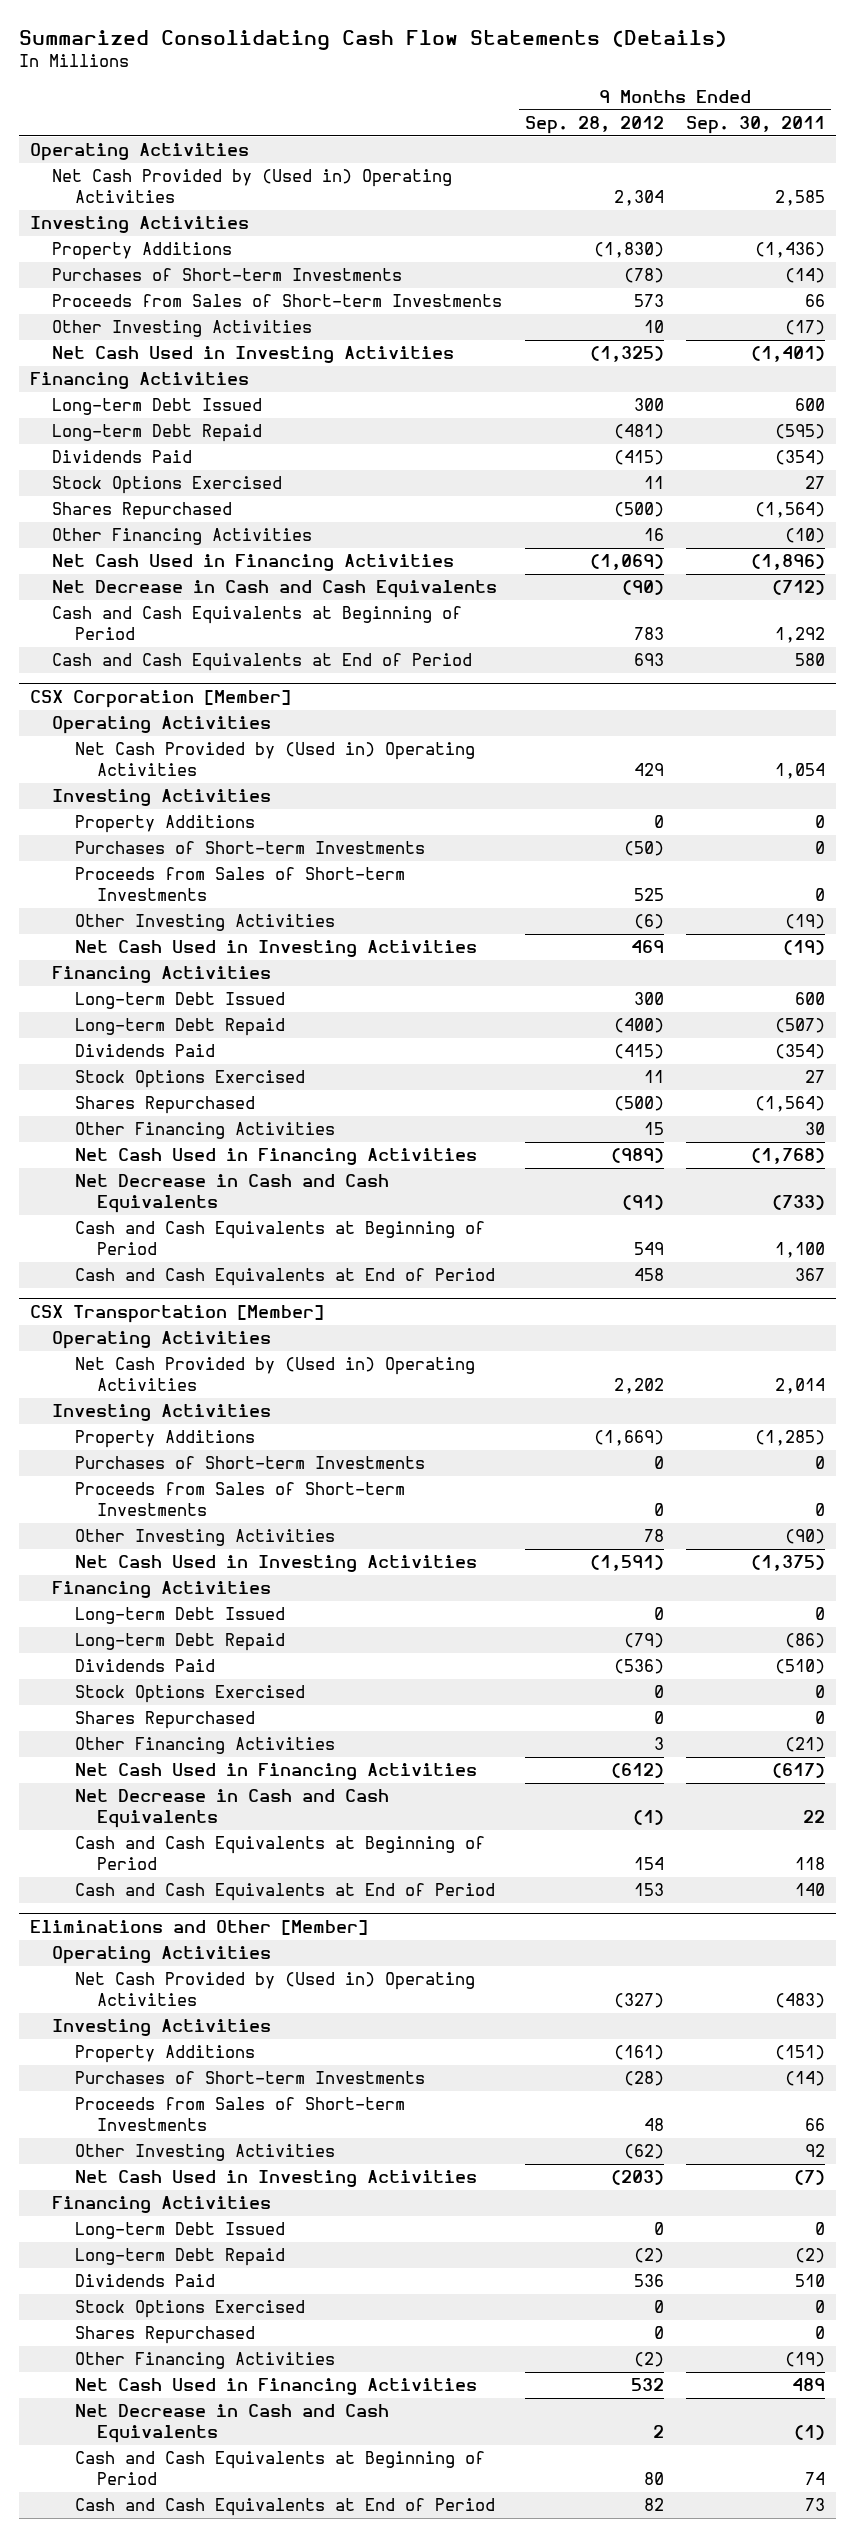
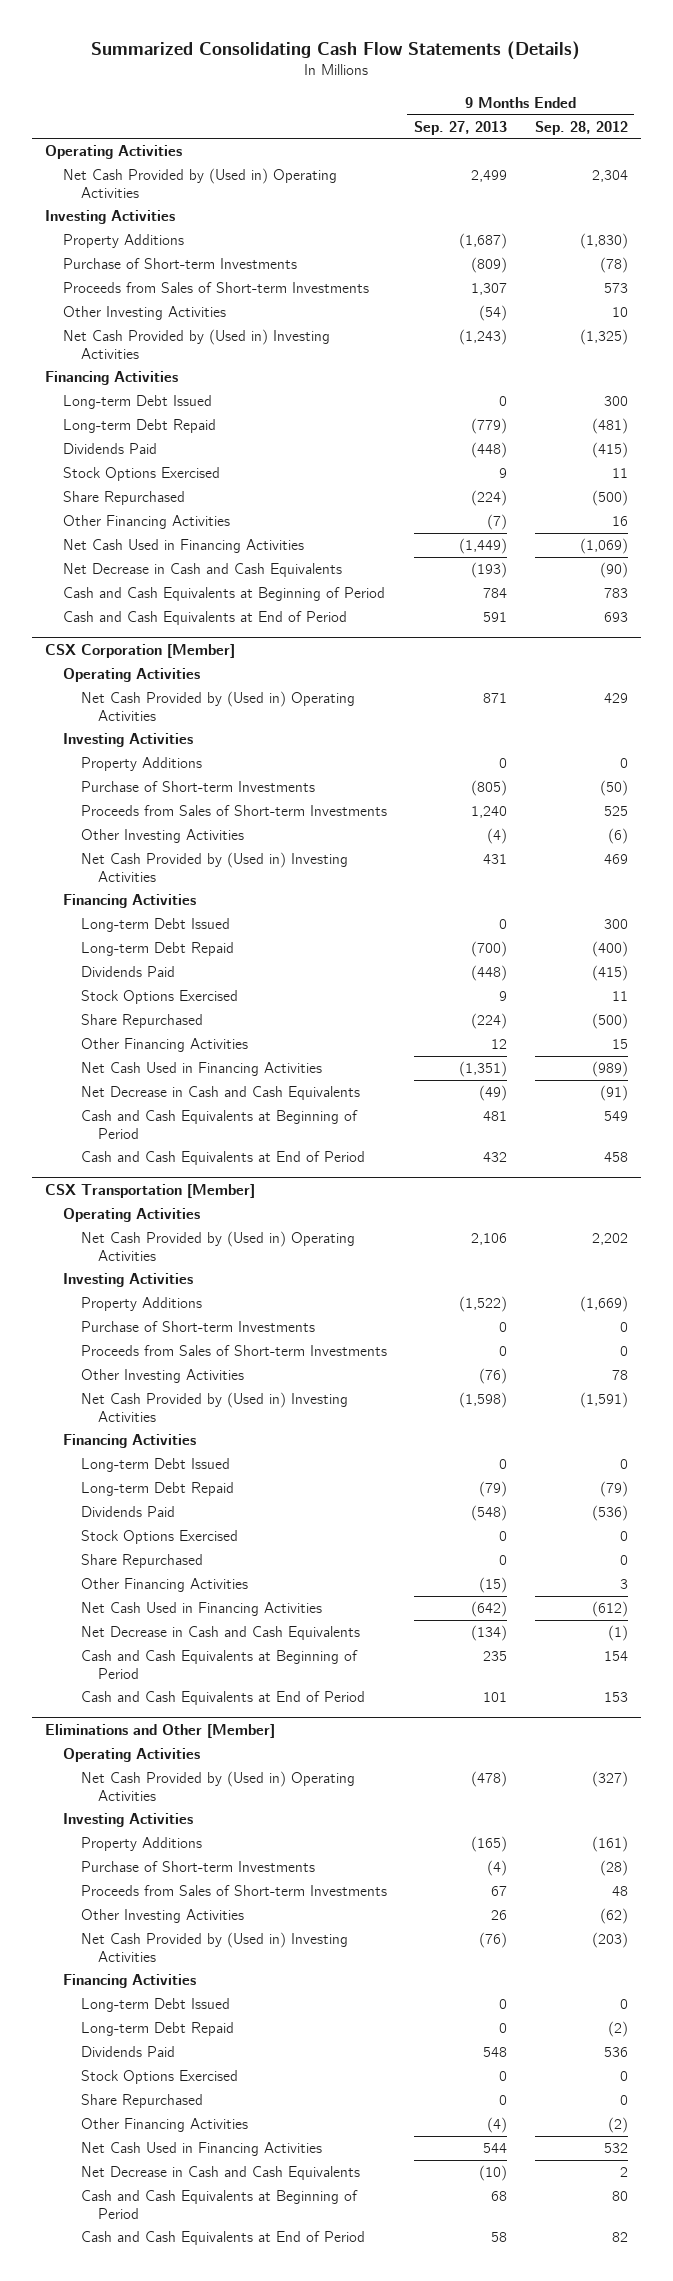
- | 9 Months Ended Sep. 28, 2012 | 9 Months Ended Sep. 30, 2011
+ | 9 Months Ended Sep. 27, 2013 | 9 Months Ended Sep. 28, 2012
- Purchases of Short-term Investments | (78) | (14)
+ Purchase of Short-term Investments | (809) | (78)
- Net Cash Used in Investing Activities | (1,325) | (1,401)
+ Net Cash Provided by (Used in) Investing Activities | (1,243) | (1,325)
- Shares Repurchased | (500) | (1,564)
+ Share Repurchased | (224) | (500)
@ CSX Corporation [Member]
- Purchases of Short-term Investments | (50) | 0
+ Purchase of Short-term Investments | (805) | (50)
- Net Cash Used in Investing Activities | 469 | (19)
+ Net Cash Provided by (Used in) Investing Activities | 431 | 469
- Shares Repurchased | (500) | (1,564)
+ Share Repurchased | (224) | (500)
@ CSX Transportation [Member]
- Purchases of Short-term Investments | 0 | 0
+ Purchase of Short-term Investments | 0 | 0
- Net Cash Used in Investing Activities | (1,591) | (1,375)
+ Net Cash Provided by (Used in) Investing Activities | (1,598) | (1,591)
- Shares Repurchased | 0 | 0
+ Share Repurchased | 0 | 0
@ Eliminations and Other [Member]
- Purchases of Short-term Investments | (28) | (14)
+ Purchase of Short-term Investments | (4) | (28)
- Net Cash Used in Investing Activities | (203) | (7)
+ Net Cash Provided by (Used in) Investing Activities | (76) | (203)
- Shares Repurchased | 0 | 0
+ Share Repurchased | 0 | 0

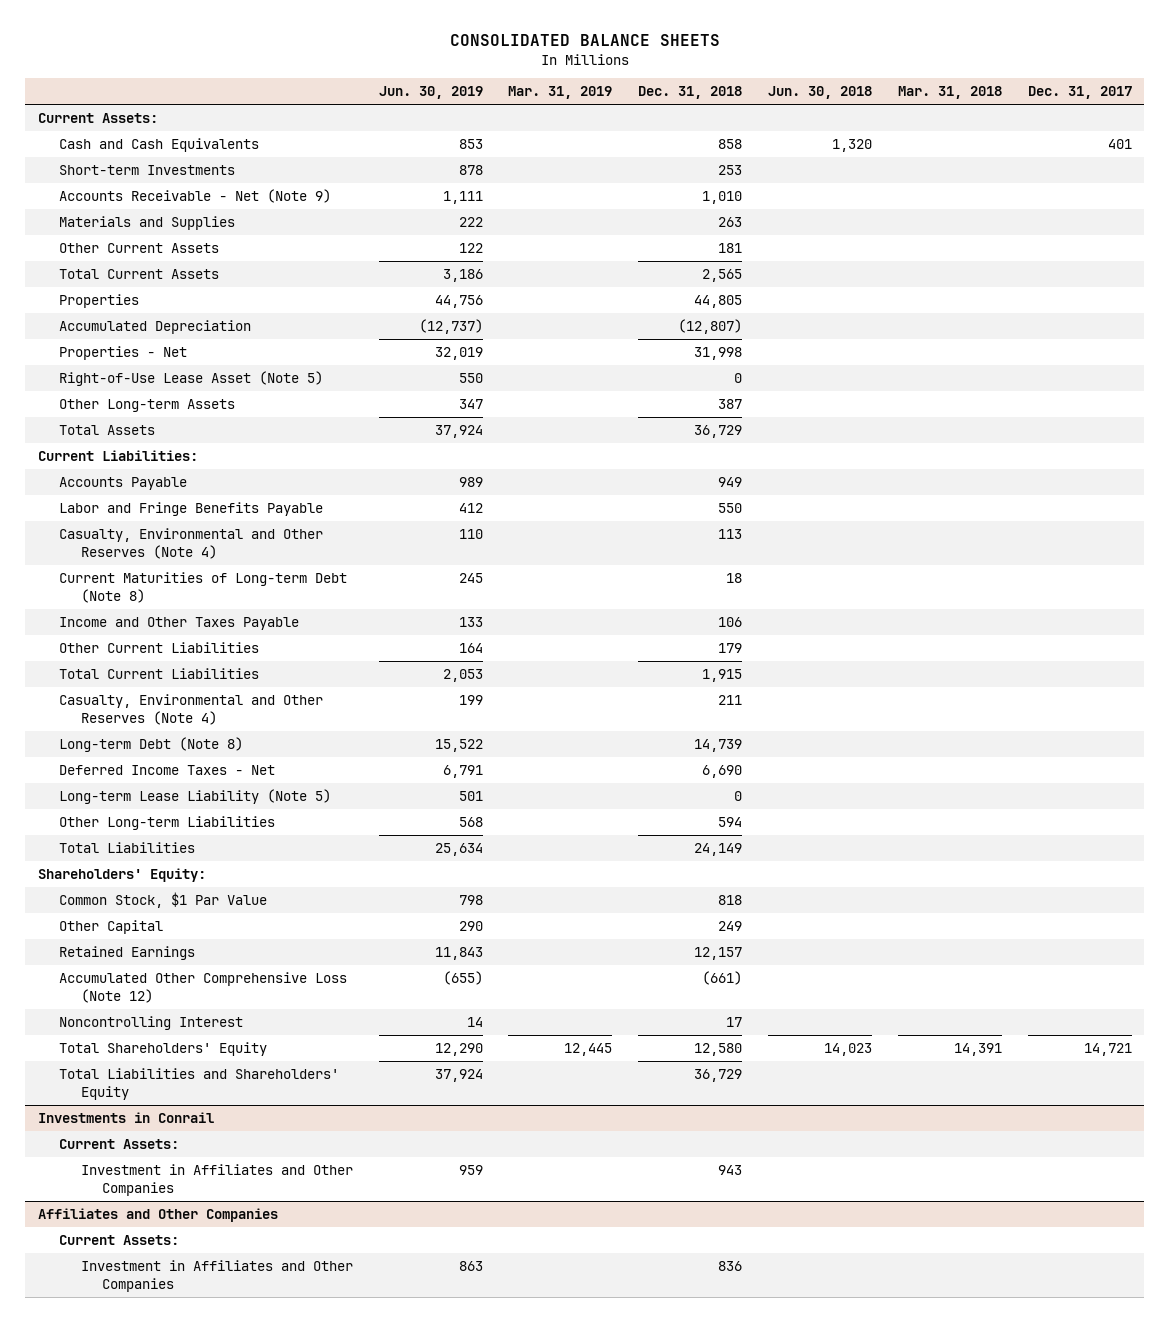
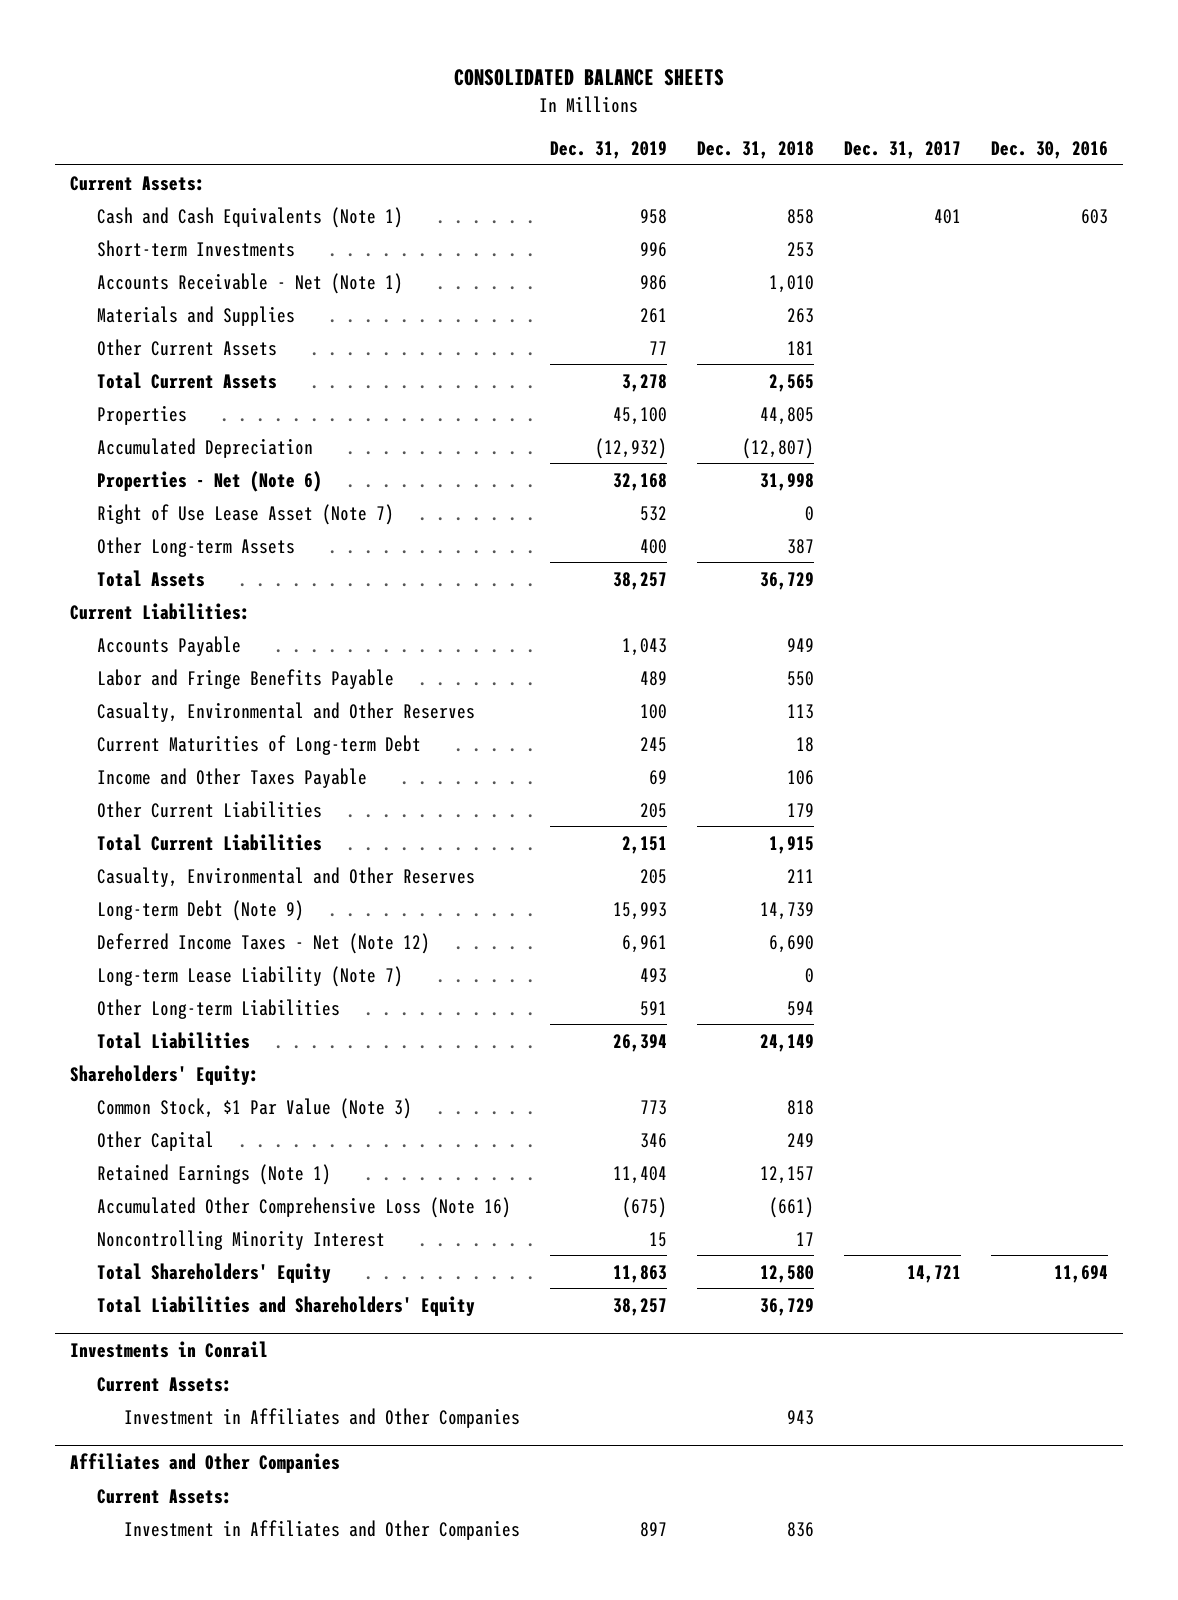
- | Jun. 30, 2019 | Mar. 31, 2019 | Dec. 31, 2018 | Jun. 30, 2018 | Mar. 31, 2018 | Dec. 31, 2017
+ | Dec. 31, 2019 | Dec. 31, 2018 | Dec. 31, 2017 | Dec. 30, 2016
- Cash and Cash Equivalents | 853 | | 858 | 1,320 | | 401
+ Cash and Cash Equivalents (Note 1) | 958 | 858 | 401 | 603
- Accounts Receivable - Net (Note 9) | 1,111 | | 1,010 | | |
+ Accounts Receivable - Net (Note 1) | 986 | 1,010 | |
- Properties - Net | 32,019 | | 31,998 | | |
- Right-of-Use Lease Asset (Note 5) | 550 | | 0 | | |
+ Properties - Net (Note 6) | 32,168 | 31,998 | |
+ Right of Use Lease Asset (Note 7) | 532 | 0 | |
- Casualty, Environmental and Other Reserves (Note 4) | 110 | | 113 | | |
- Current Maturities of Long-term Debt (Note 8) | 245 | | 18 | | |
+ Casualty, Environmental and Other Reserves | 100 | 113 | |
+ Current Maturities of Long-term Debt | 245 | 18 | |
- Casualty, Environmental and Other Reserves (Note 4) | 199 | | 211 | | |
- Long-term Debt (Note 8) | 15,522 | | 14,739 | | |
- Deferred Income Taxes - Net | 6,791 | | 6,690 | | |
- Long-term Lease Liability (Note 5) | 501 | | 0 | | |
+ Casualty, Environmental and Other Reserves | 205 | 211 | |
+ Long-term Debt (Note 9) | 15,993 | 14,739 | |
+ Deferred Income Taxes - Net (Note 12) | 6,961 | 6,690 | |
+ Long-term Lease Liability (Note 7) | 493 | 0 | |
- Common Stock, $1 Par Value | 798 | | 818 | | |
+ Common Stock, $1 Par Value (Note 3) | 773 | 818 | |
- Retained Earnings | 11,843 | | 12,157 | | |
- Accumulated Other Comprehensive Loss (Note 12) | (655) | | (661) | | |
- Noncontrolling Interest | 14 | | 17 | | |
+ Retained Earnings (Note 1) | 11,404 | 12,157 | |
+ Accumulated Other Comprehensive Loss (Note 16) | (675) | (661) | |
+ Noncontrolling Minority Interest | 15 | 17 | |

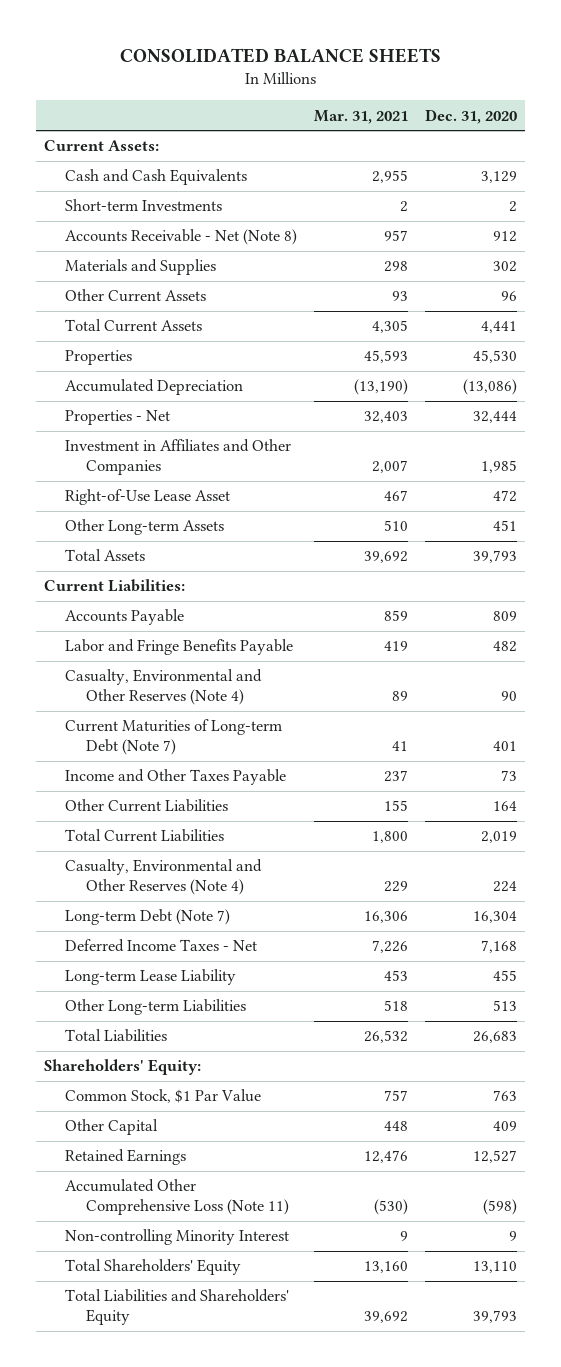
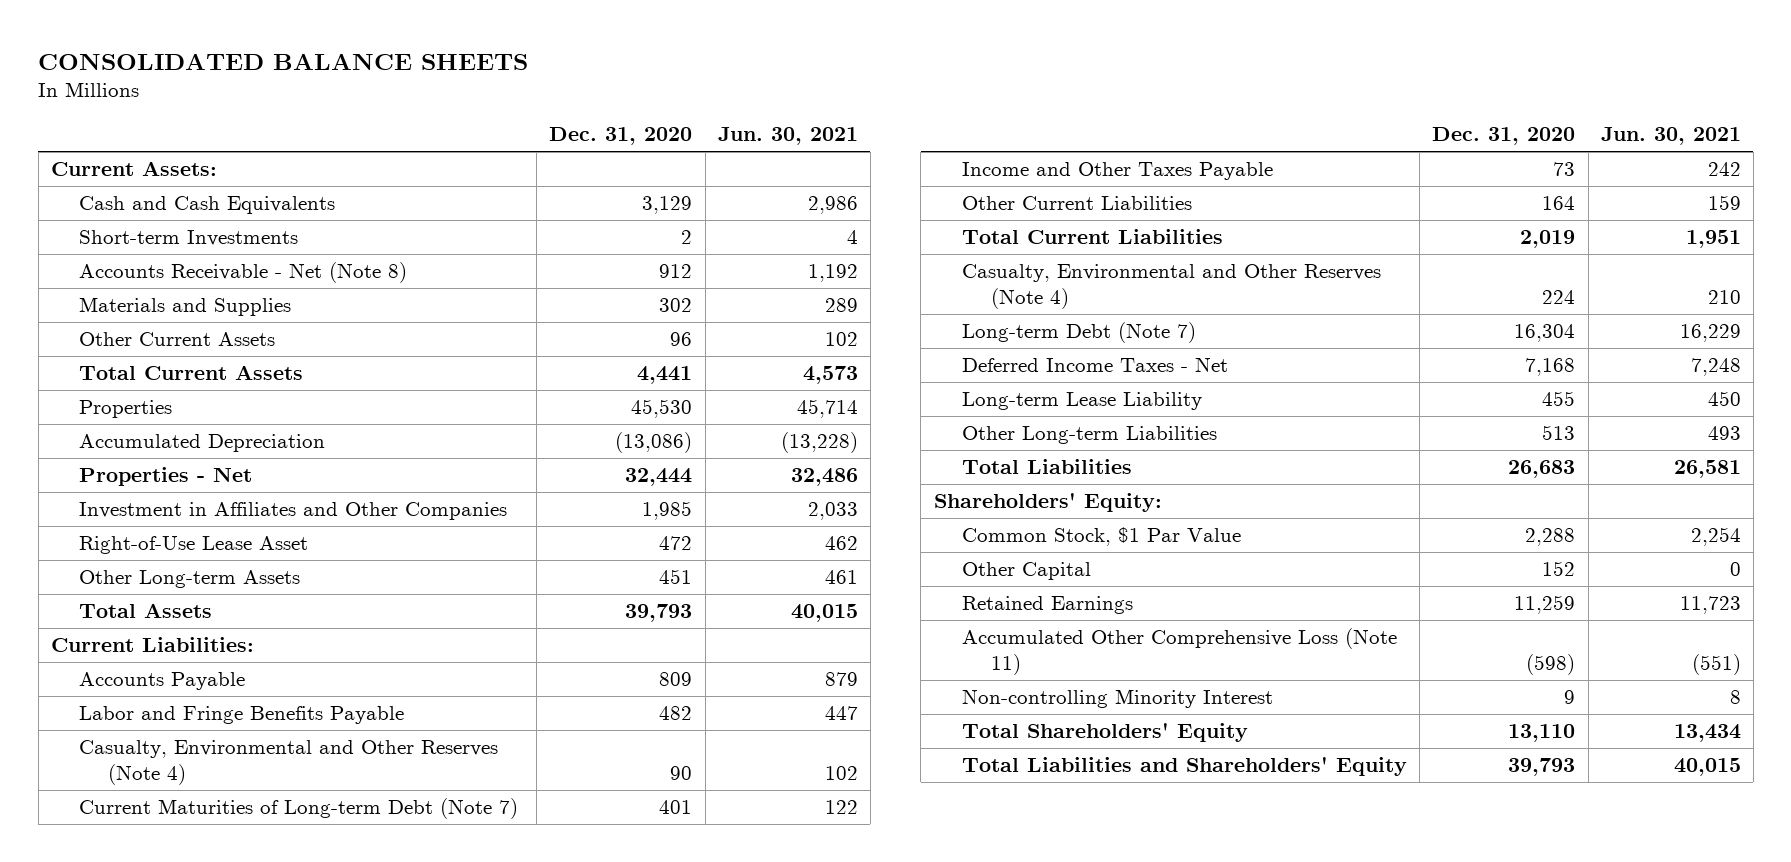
- | Mar. 31, 2021 | Dec. 31, 2020
+ | Dec. 31, 2020 | Jun. 30, 2021
- Common Stock, $1 Par Value | 757 | 763
- Other Capital | 448 | 409
- Retained Earnings | 12,476 | 12,527
+ Common Stock, $1 Par Value | 2,288 | 2,254
+ Other Capital | 152 | 0
+ Retained Earnings | 11,259 | 11,723

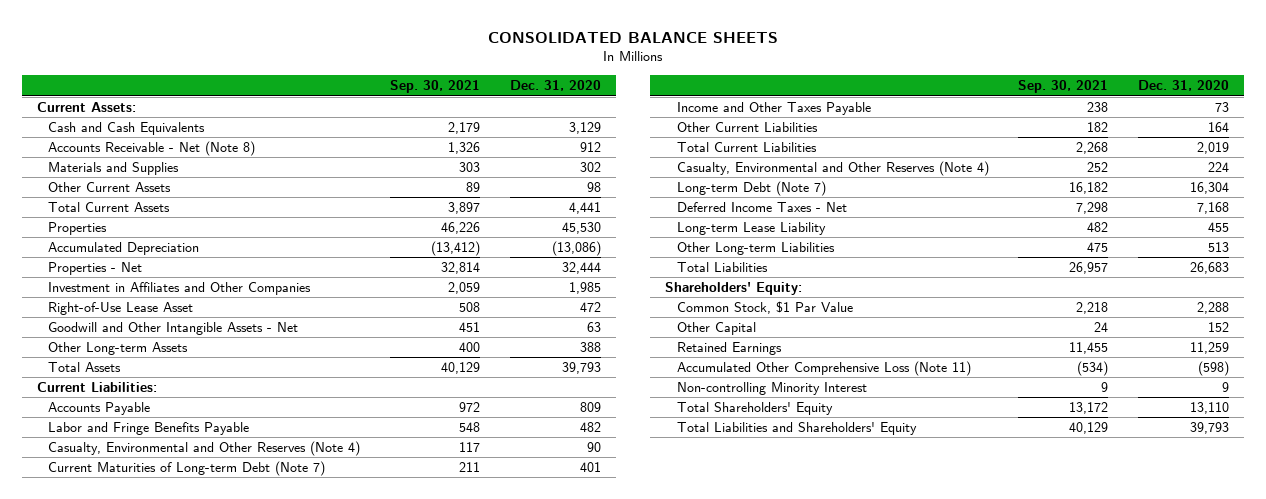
- | Dec. 31, 2020 | Jun. 30, 2021
+ | Sep. 30, 2021 | Dec. 31, 2020
- Short-term Investments | 2 | 4
- Other Current Assets | 96 | 102
+ Other Current Assets | 89 | 98
- Other Long-term Assets | 451 | 461
+ Goodwill and Other Intangible Assets - Net | 451 | 63
+ Other Long-term Assets | 400 | 388

